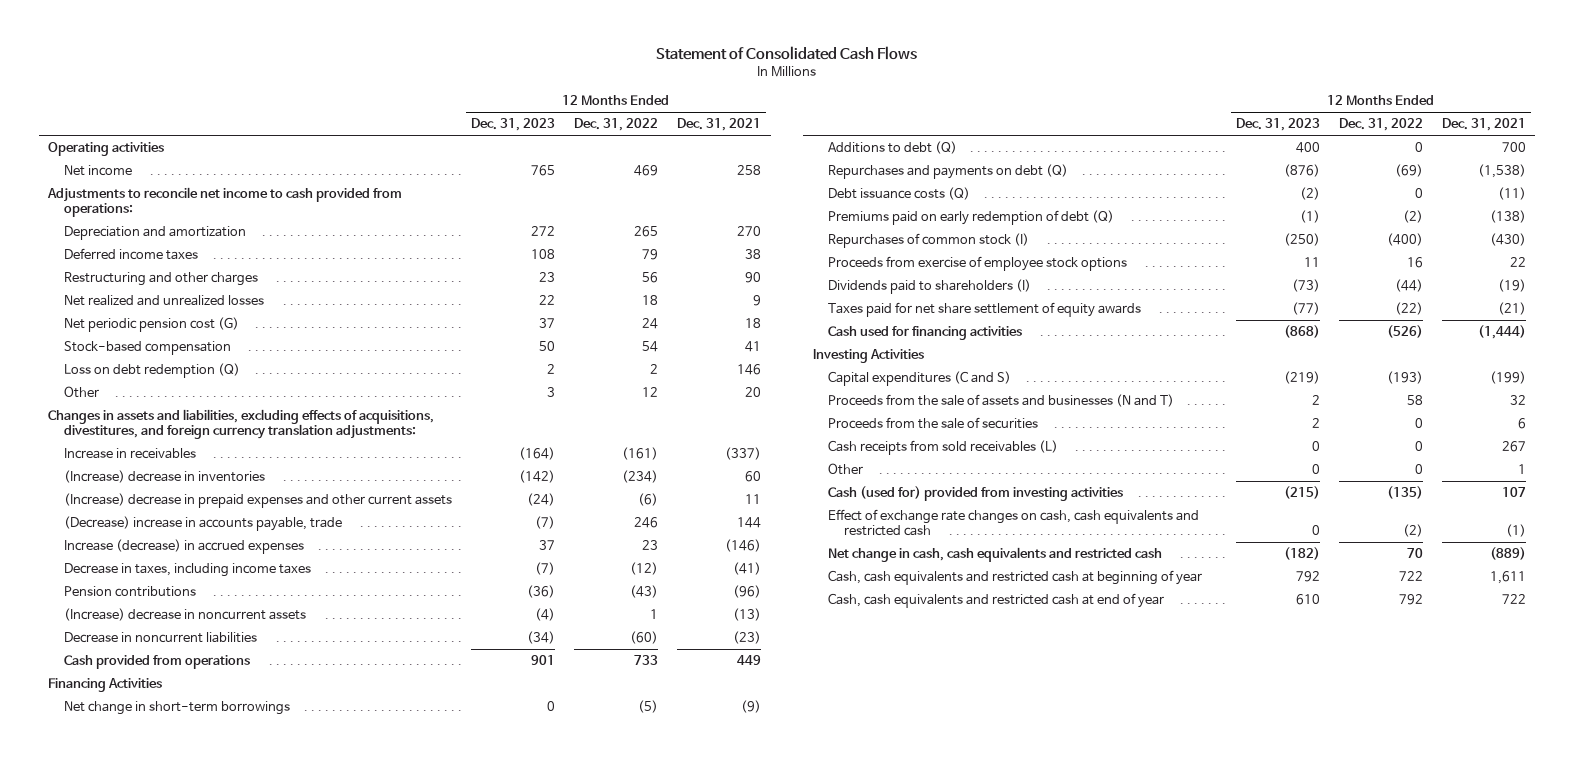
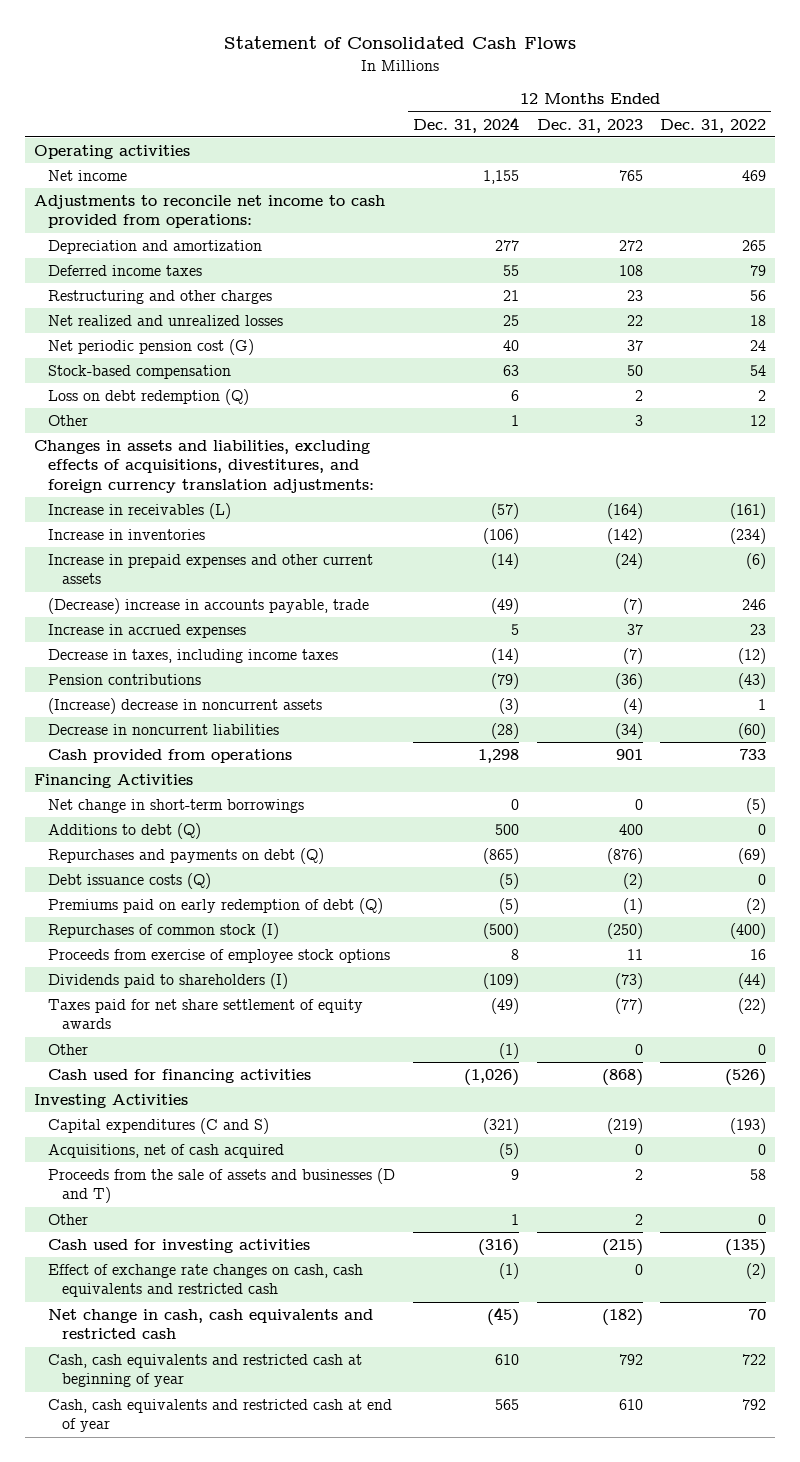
- | 12 Months Ended Dec. 31, 2023 | 12 Months Ended Dec. 31, 2022 | 12 Months Ended Dec. 31, 2021
+ | 12 Months Ended Dec. 31, 2024 | 12 Months Ended Dec. 31, 2023 | 12 Months Ended Dec. 31, 2022
- Increase in receivables | (164) | (161) | (337)
- (Increase) decrease in inventories | (142) | (234) | 60
- (Increase) decrease in prepaid expenses and other current assets | (24) | (6) | 11
+ Increase in receivables (L) | (57) | (164) | (161)
+ Increase in inventories | (106) | (142) | (234)
+ Increase in prepaid expenses and other current assets | (14) | (24) | (6)
- Increase (decrease) in accrued expenses | 37 | 23 | (146)
+ Increase in accrued expenses | 5 | 37 | 23
moved up: Other | (1) | 0 | 0
- Proceeds from the sale of assets and businesses (N and T) | 2 | 58 | 32
- Proceeds from the sale of securities | 2 | 0 | 6
- Cash receipts from sold receivables (L) | 0 | 0 | 267
- Cash (used for) provided from investing activities | (215) | (135) | 107
+ Acquisitions, net of cash acquired | (5) | 0 | 0
+ Proceeds from the sale of assets and businesses (D and T) | 9 | 2 | 58
+ Other | 1 | 2 | 0
+ Cash used for investing activities | (316) | (215) | (135)

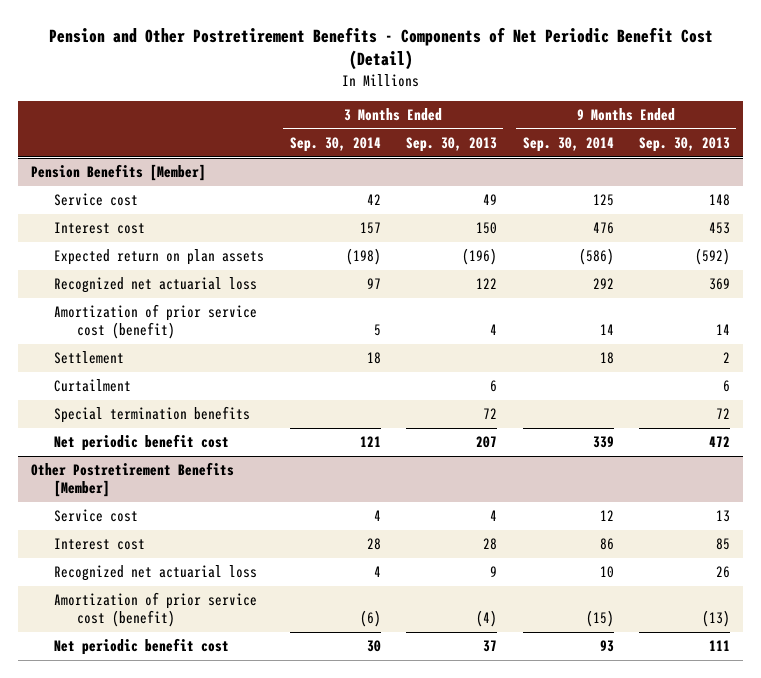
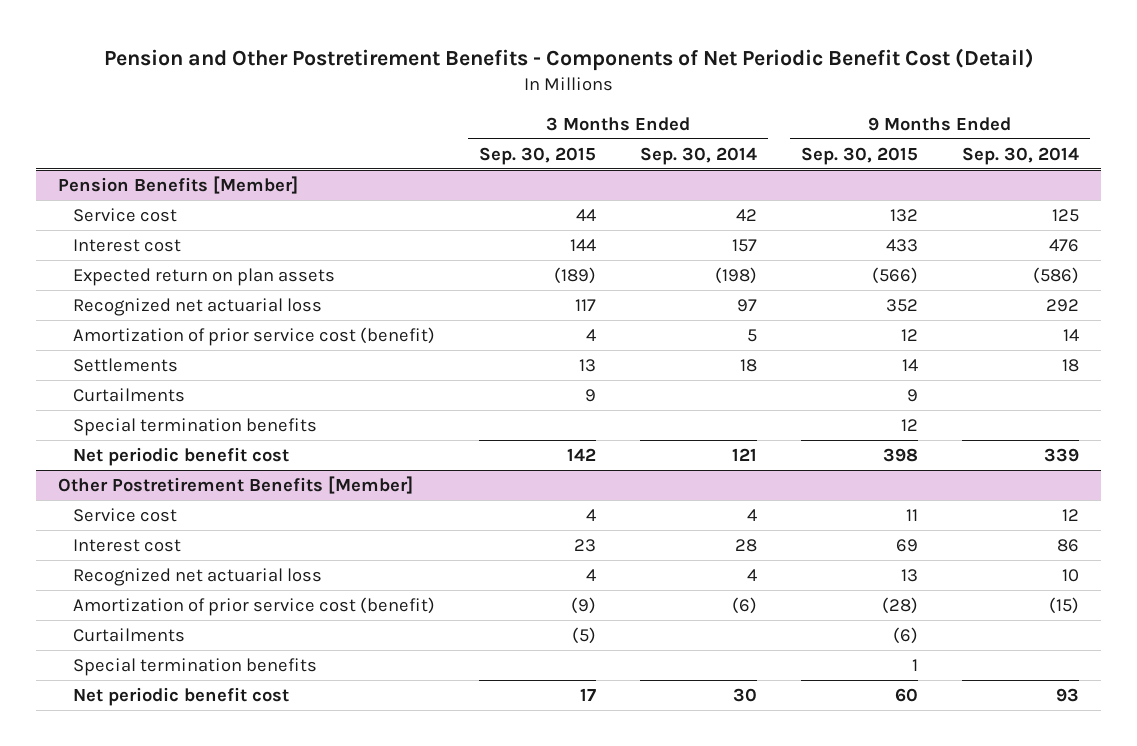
- | 3 Months Ended Sep. 30, 2014 | 3 Months Ended Sep. 30, 2013 | 9 Months Ended Sep. 30, 2014 | 9 Months Ended Sep. 30, 2013
+ | 3 Months Ended Sep. 30, 2015 | 3 Months Ended Sep. 30, 2014 | 9 Months Ended Sep. 30, 2015 | 9 Months Ended Sep. 30, 2014
@ Pension Benefits [Member]
- Settlement | 18 | | 18 | 2
- Curtailment | | 6 | | 6
+ Settlements | 13 | 18 | 14 | 18
+ Curtailments | 9 | | 9 |
@ Other Postretirement Benefits [Member]
+ Curtailments | (5) | | (6) |
+ Special termination benefits | | | 1 |

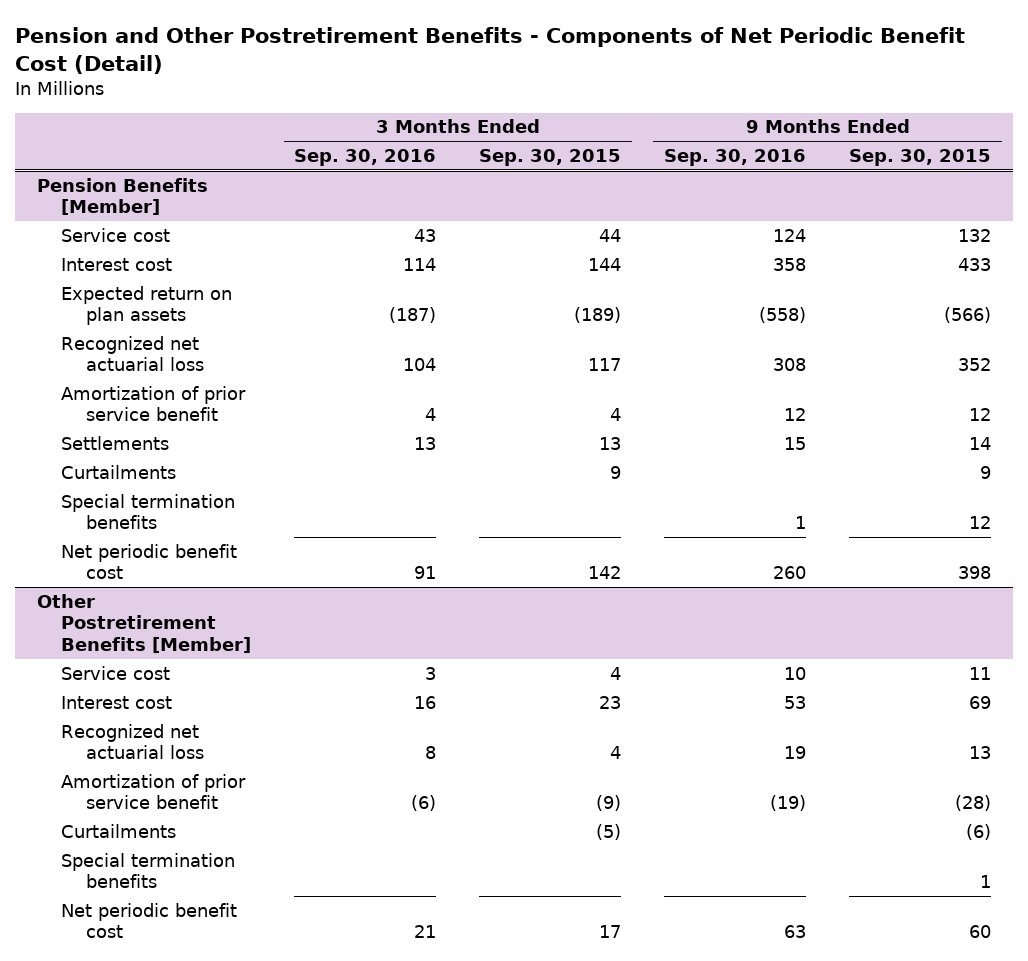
- | 3 Months Ended Sep. 30, 2015 | 3 Months Ended Sep. 30, 2014 | 9 Months Ended Sep. 30, 2015 | 9 Months Ended Sep. 30, 2014
+ | 3 Months Ended Sep. 30, 2016 | 3 Months Ended Sep. 30, 2015 | 9 Months Ended Sep. 30, 2016 | 9 Months Ended Sep. 30, 2015
@ Pension Benefits [Member]
- Amortization of prior service cost (benefit) | 4 | 5 | 12 | 14
+ Amortization of prior service benefit | 4 | 4 | 12 | 12
@ Other Postretirement Benefits [Member]
- Amortization of prior service cost (benefit) | (9) | (6) | (28) | (15)
+ Amortization of prior service benefit | (6) | (9) | (19) | (28)

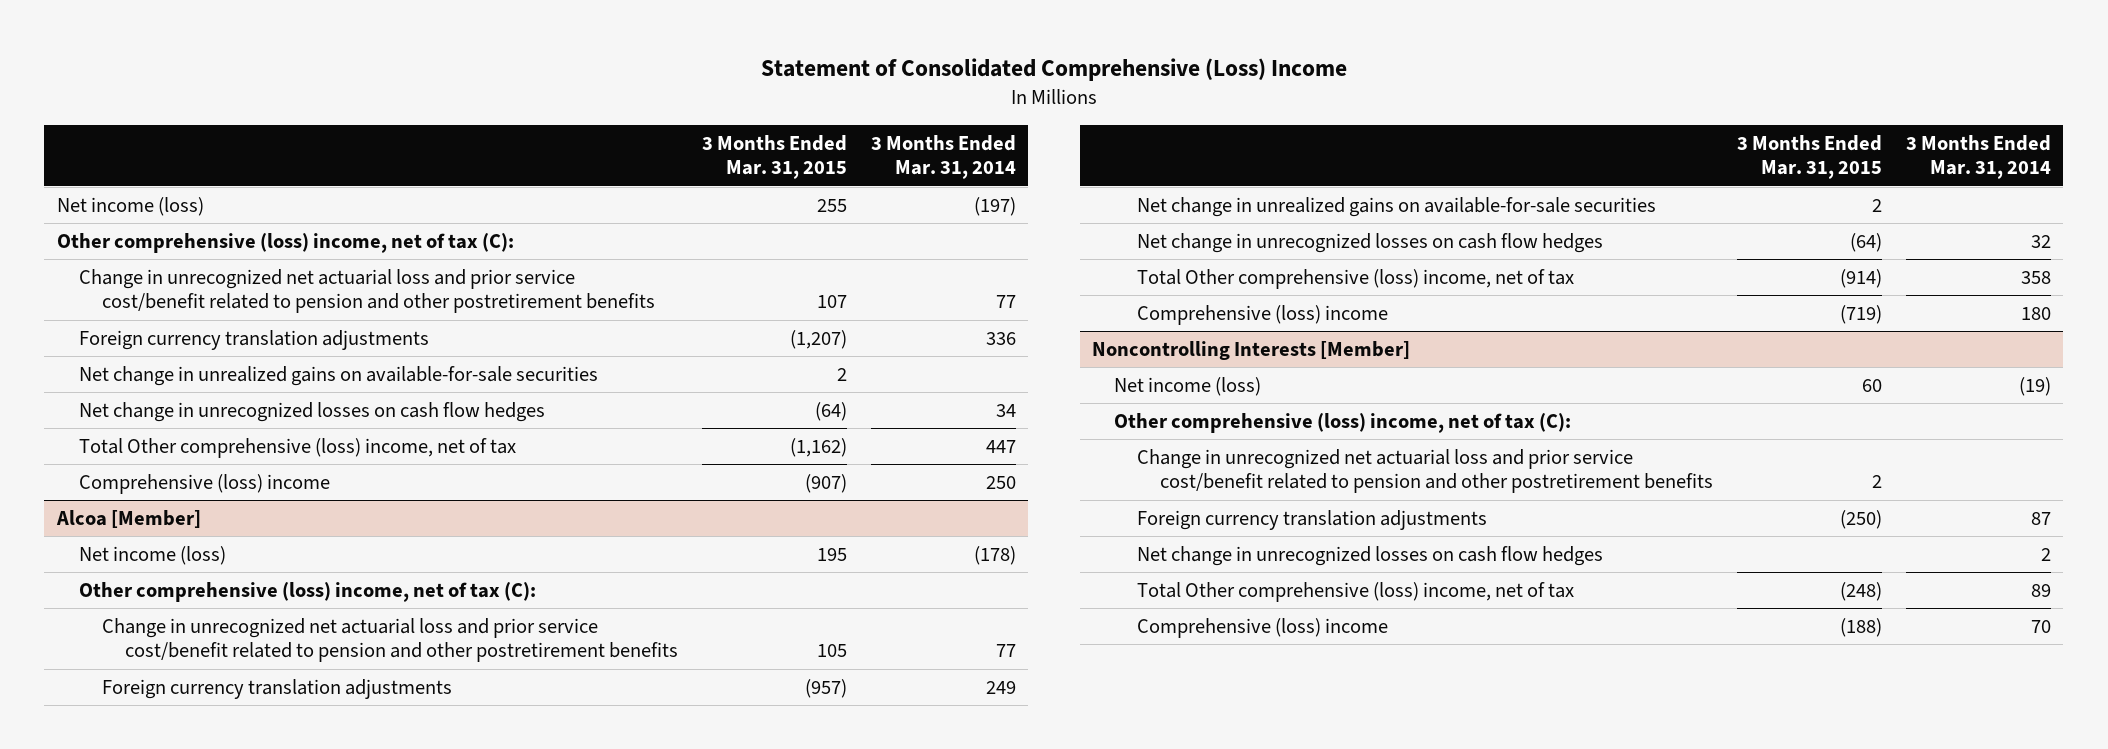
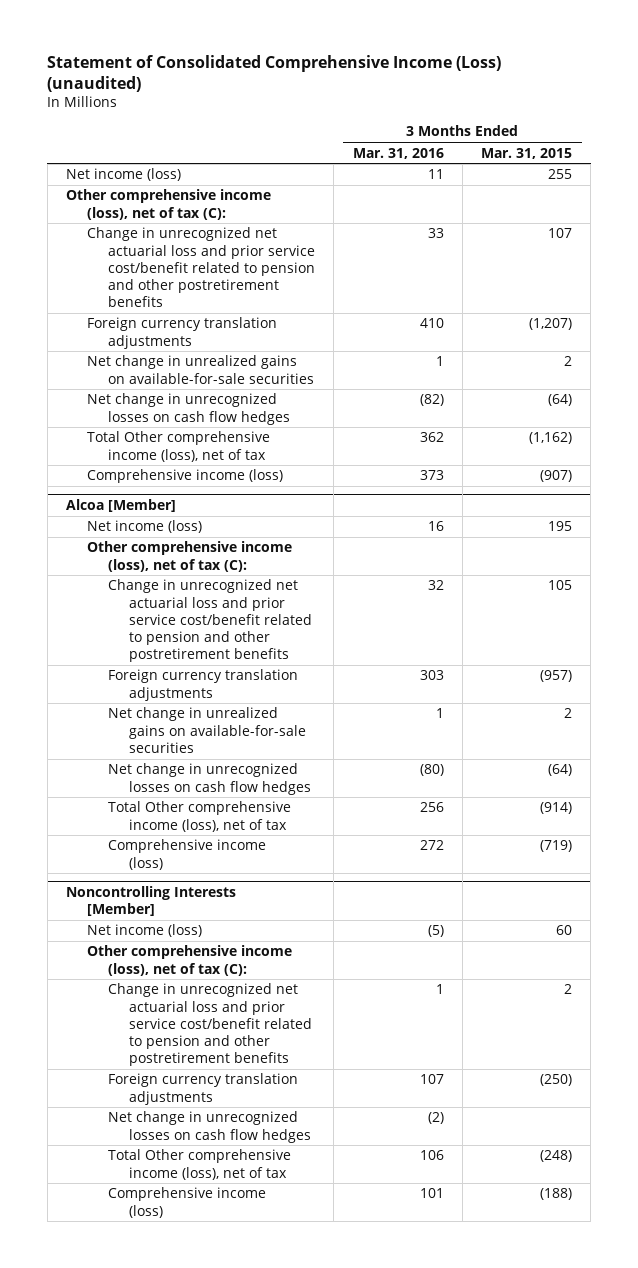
- Statement of Consolidated Comprehensive (Loss) Income
+ Statement of Consolidated Comprehensive Income (Loss) (unaudited)
- | 3 Months Ended Mar. 31, 2015 | 3 Months Ended Mar. 31, 2014
+ | 3 Months Ended Mar. 31, 2016 | 3 Months Ended Mar. 31, 2015
- Other comprehensive (loss) income, net of tax (C):
+ Other comprehensive income (loss), net of tax (C):
- Total Other comprehensive (loss) income, net of tax | (1,162) | 447
- Comprehensive (loss) income | (907) | 250
+ Total Other comprehensive income (loss), net of tax | 362 | (1,162)
+ Comprehensive income (loss) | 373 | (907)
@ Alcoa [Member]
- Other comprehensive (loss) income, net of tax (C):
+ Other comprehensive income (loss), net of tax (C):
- Total Other comprehensive (loss) income, net of tax | (914) | 358
- Comprehensive (loss) income | (719) | 180
+ Total Other comprehensive income (loss), net of tax | 256 | (914)
+ Comprehensive income (loss) | 272 | (719)
@ Noncontrolling Interests [Member]
- Other comprehensive (loss) income, net of tax (C):
+ Other comprehensive income (loss), net of tax (C):
- Total Other comprehensive (loss) income, net of tax | (248) | 89
- Comprehensive (loss) income | (188) | 70
+ Total Other comprehensive income (loss), net of tax | 106 | (248)
+ Comprehensive income (loss) | 101 | (188)

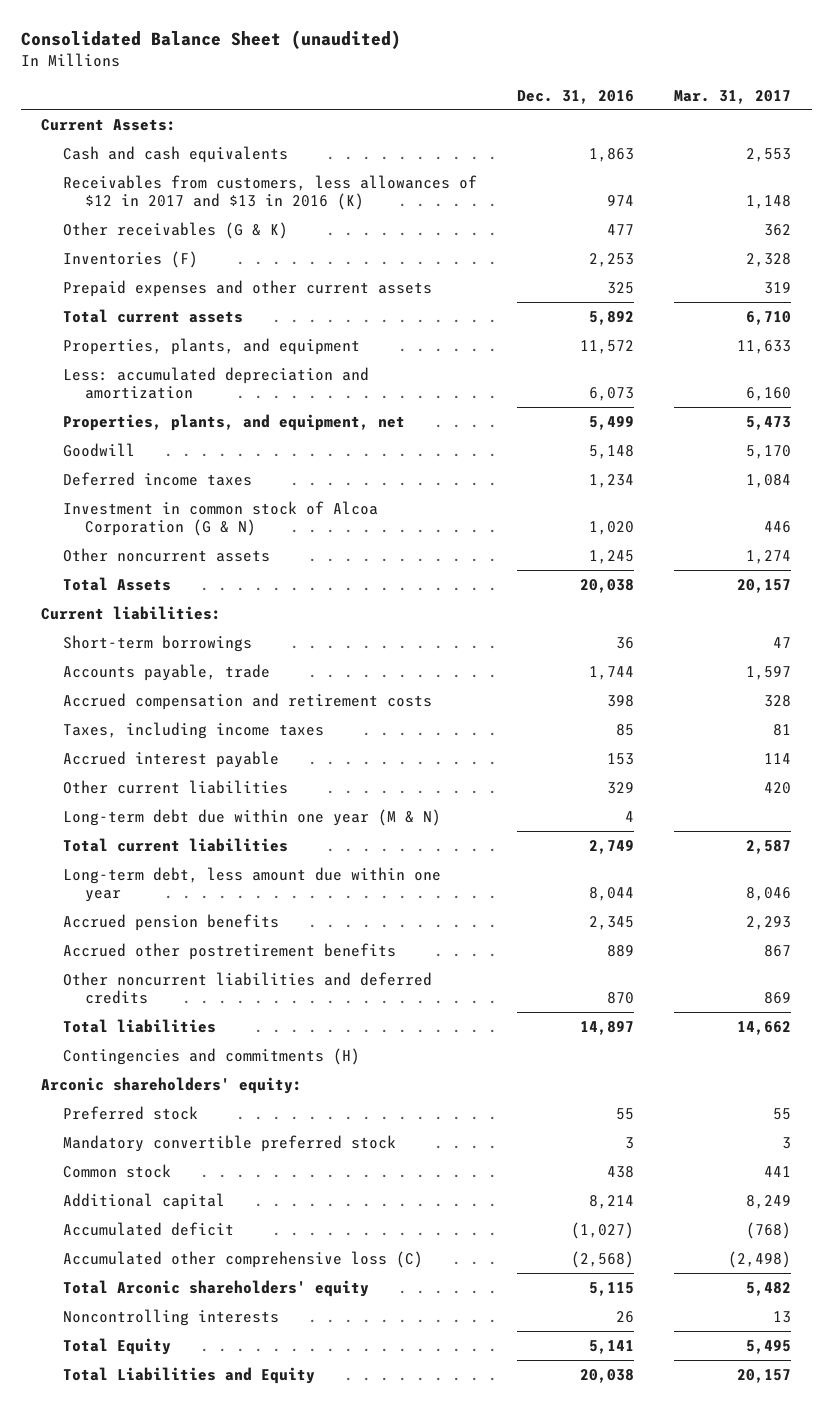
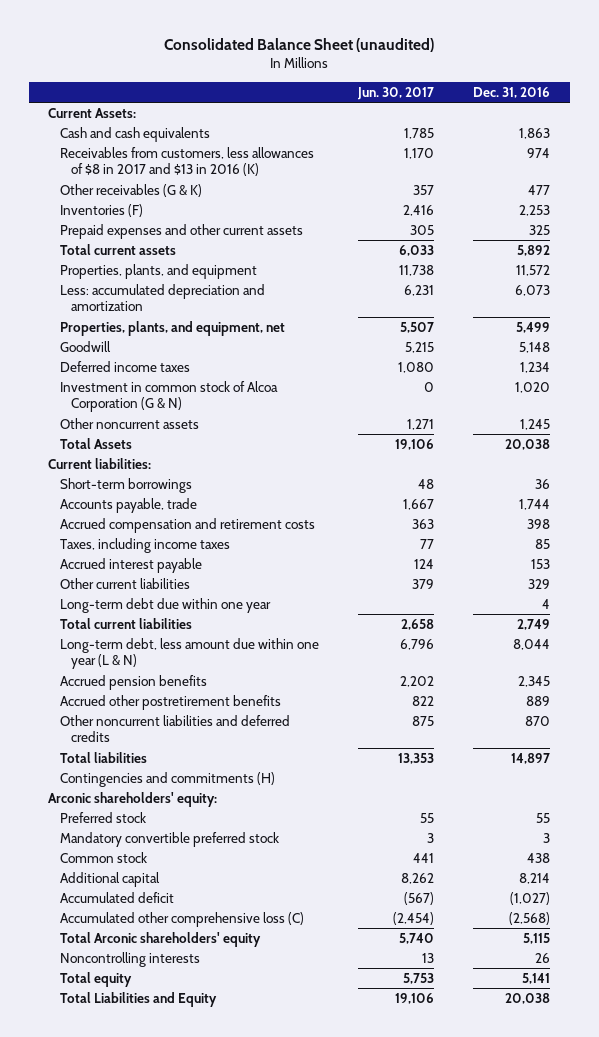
- | Dec. 31, 2016 | Mar. 31, 2017
+ | Jun. 30, 2017 | Dec. 31, 2016
- Receivables from customers, less allowances of $12 in 2017 and $13 in 2016 (K) | 974 | 1,148
+ Receivables from customers, less allowances of $8 in 2017 and $13 in 2016 (K) | 1,170 | 974
- Long-term debt due within one year (M & N) | 4 |
+ Long-term debt due within one year | | 4
- Long-term debt, less amount due within one year | 8,044 | 8,046
+ Long-term debt, less amount due within one year (L & N) | 6,796 | 8,044
- Total Equity | 5,141 | 5,495
+ Total equity | 5,753 | 5,141

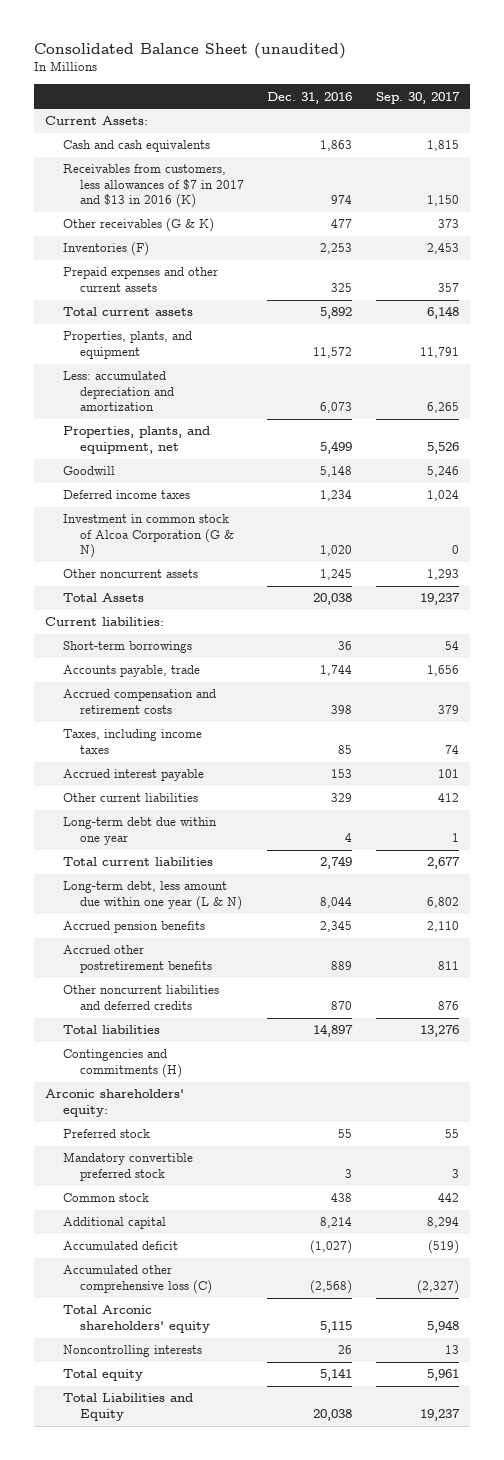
- | Jun. 30, 2017 | Dec. 31, 2016
+ | Dec. 31, 2016 | Sep. 30, 2017
- Receivables from customers, less allowances of $8 in 2017 and $13 in 2016 (K) | 1,170 | 974
+ Receivables from customers, less allowances of $7 in 2017 and $13 in 2016 (K) | 974 | 1,150

